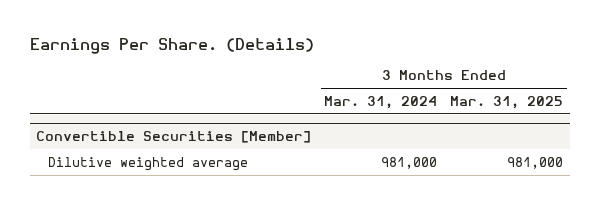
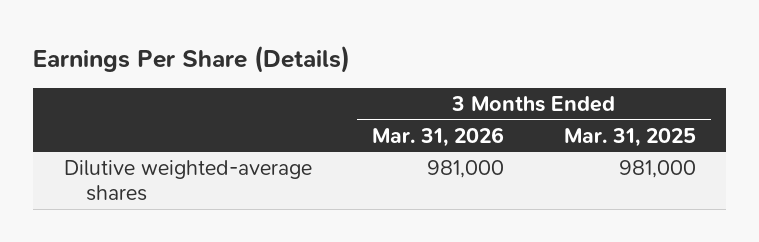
- Earnings Per Share. (Details)
+ Earnings Per Share (Details)
- | 3 Months Ended Mar. 31, 2024 | 3 Months Ended Mar. 31, 2025
+ | 3 Months Ended Mar. 31, 2026 | 3 Months Ended Mar. 31, 2025
- Convertible Securities [Member]
- Dilutive weighted average | 981,000 | 981,000
+ Dilutive weighted-average shares | 981,000 | 981,000

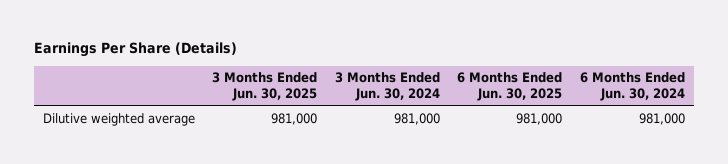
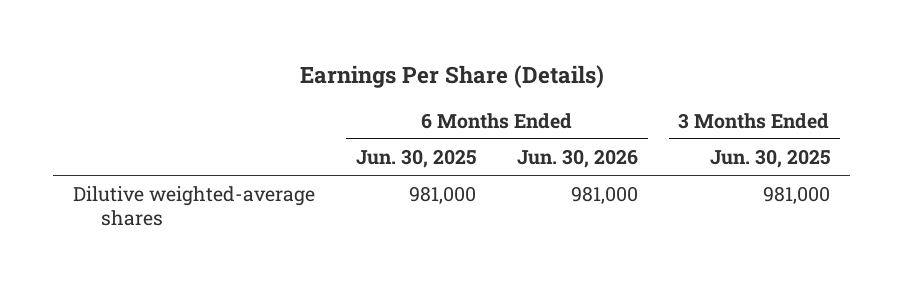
- | 3 Months Ended Jun. 30, 2025 | 3 Months Ended Jun. 30, 2024 | 6 Months Ended Jun. 30, 2025 | 6 Months Ended Jun. 30, 2024
+ | 6 Months Ended Jun. 30, 2025 | 6 Months Ended Jun. 30, 2026 | 3 Months Ended Jun. 30, 2025
- Dilutive weighted average | 981,000 | 981,000 | 981,000 | 981,000
+ Dilutive weighted-average shares | 981,000 | 981,000 | 981,000

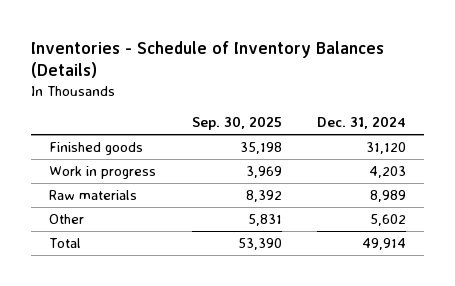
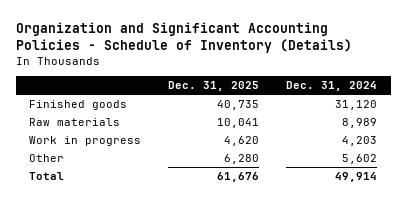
- Inventories - Schedule of Inventory Balances (Details)
+ Organization and Significant Accounting Policies - Schedule of Inventory (Details)
- | Sep. 30, 2025 | Dec. 31, 2024
+ | Dec. 31, 2025 | Dec. 31, 2024
moved down: Work in progress | 4,620 | 4,203

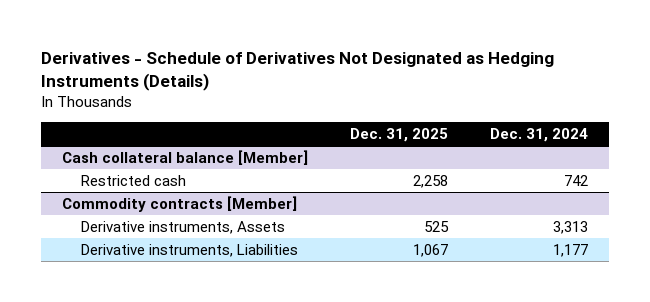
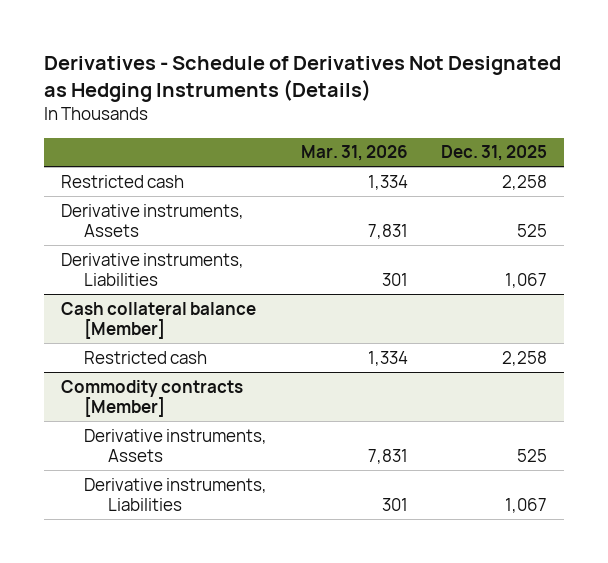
- | Dec. 31, 2025 | Dec. 31, 2024
+ | Mar. 31, 2026 | Dec. 31, 2025
+ Restricted cash | 1,334 | 2,258
+ Derivative instruments, Assets | 7,831 | 525
+ Derivative instruments, Liabilities | 301 | 1,067

